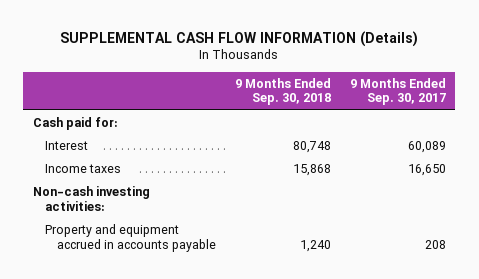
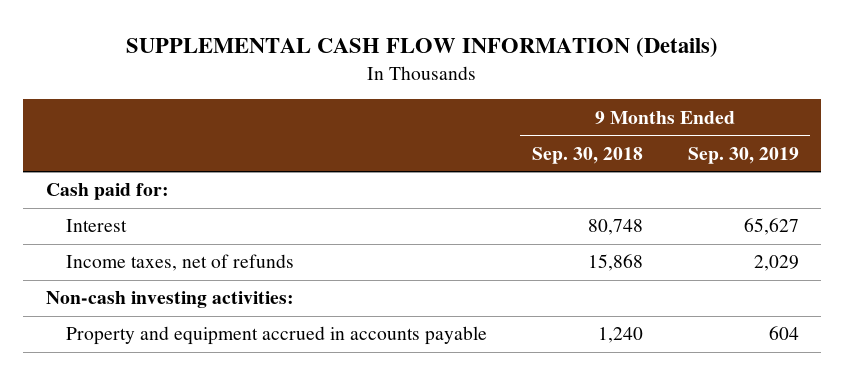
- | 9 Months Ended Sep. 30, 2018 | 9 Months Ended Sep. 30, 2017
+ | 9 Months Ended Sep. 30, 2018 | 9 Months Ended Sep. 30, 2019
- Income taxes | 15,868 | 16,650
+ Income taxes, net of refunds | 15,868 | 2,029

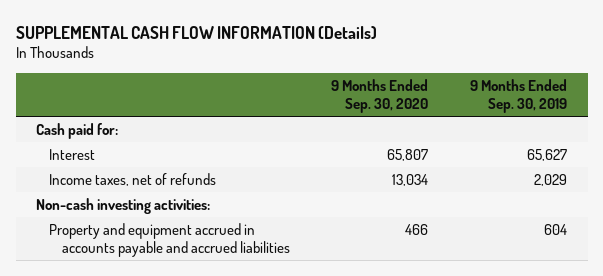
- | 9 Months Ended Sep. 30, 2018 | 9 Months Ended Sep. 30, 2019
+ | 9 Months Ended Sep. 30, 2020 | 9 Months Ended Sep. 30, 2019
- Property and equipment accrued in accounts payable | 1,240 | 604
+ Property and equipment accrued in accounts payable and accrued liabilities | 466 | 604

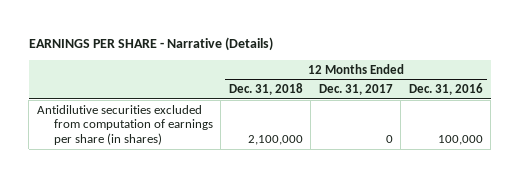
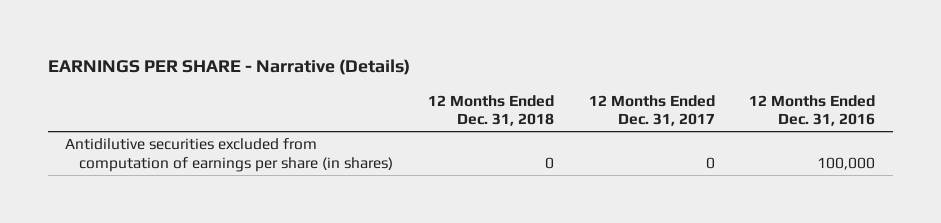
- Antidilutive securities excluded from computation of earnings per share (in shares) | 2,100,000 | 0 | 100,000
+ Antidilutive securities excluded from computation of earnings per share (in shares) | 0 | 0 | 100,000

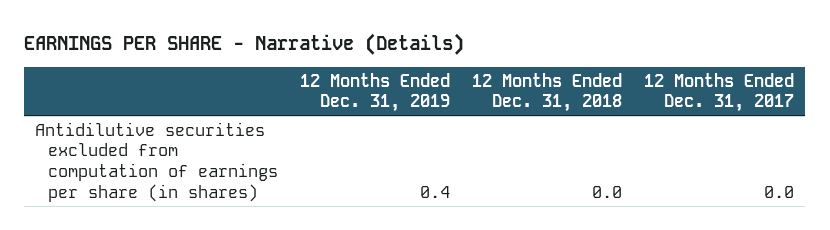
- | 12 Months Ended Dec. 31, 2018 | 12 Months Ended Dec. 31, 2017 | 12 Months Ended Dec. 31, 2016
+ | 12 Months Ended Dec. 31, 2019 | 12 Months Ended Dec. 31, 2018 | 12 Months Ended Dec. 31, 2017
- Antidilutive securities excluded from computation of earnings per share (in shares) | 0 | 0 | 100,000
+ Antidilutive securities excluded from computation of earnings per share (in shares) | 0.4 | 0.0 | 0.0

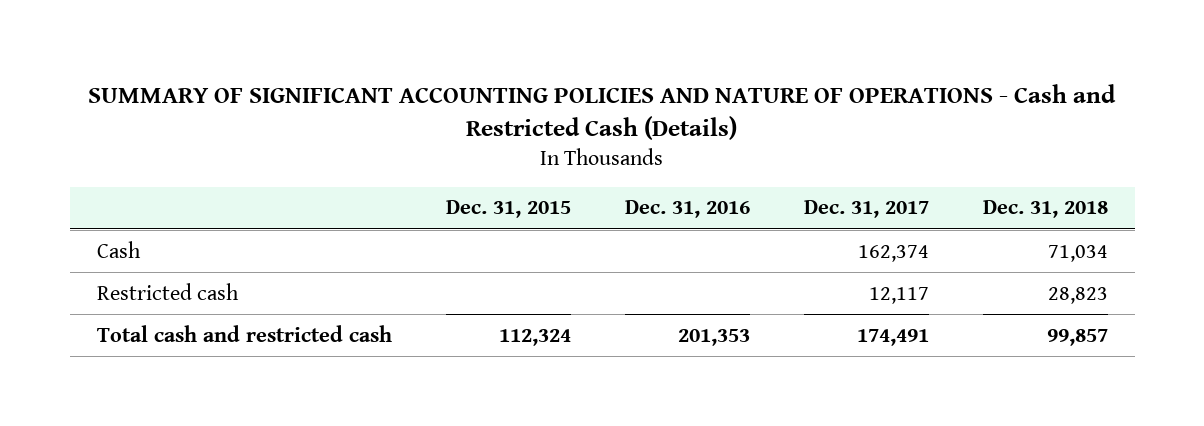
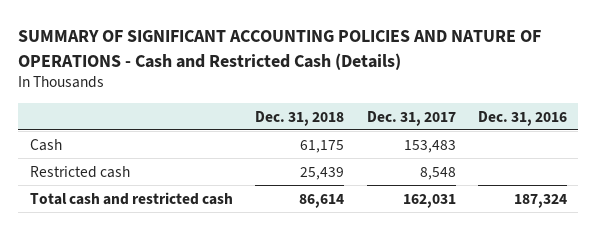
- | Dec. 31, 2015 | Dec. 31, 2016 | Dec. 31, 2017 | Dec. 31, 2018
+ | Dec. 31, 2018 | Dec. 31, 2017 | Dec. 31, 2016
- Cash | | | 162,374 | 71,034
- Restricted cash | | | 12,117 | 28,823
- Total cash and restricted cash | 112,324 | 201,353 | 174,491 | 99,857
+ Cash | 61,175 | 153,483 |
+ Restricted cash | 25,439 | 8,548 |
+ Total cash and restricted cash | 86,614 | 162,031 | 187,324

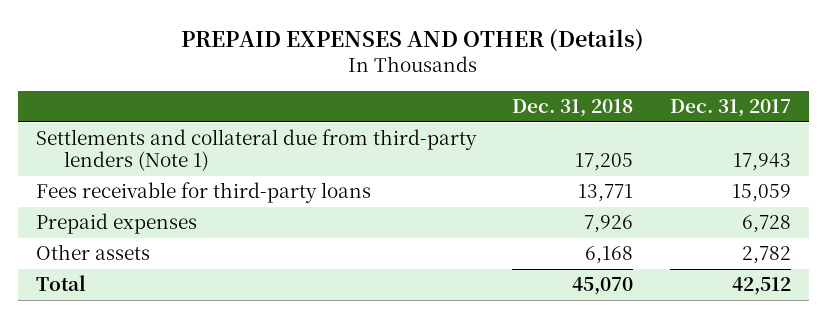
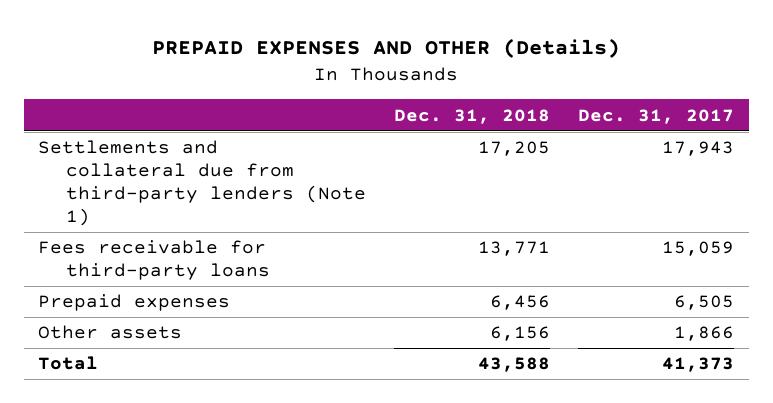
- Prepaid expenses | 7,926 | 6,728
- Other assets | 6,168 | 2,782
- Total | 45,070 | 42,512
+ Prepaid expenses | 6,456 | 6,505
+ Other assets | 6,156 | 1,866
+ Total | 43,588 | 41,373

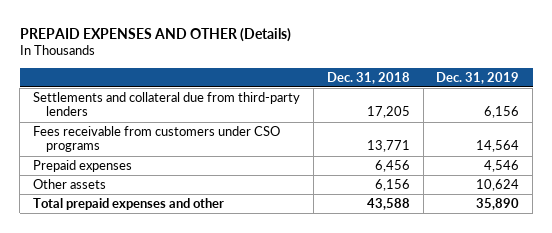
- | Dec. 31, 2018 | Dec. 31, 2017
+ | Dec. 31, 2018 | Dec. 31, 2019
- Settlements and collateral due from third-party lenders (Note 1) | 17,205 | 17,943
- Fees receivable for third-party loans | 13,771 | 15,059
+ Settlements and collateral due from third-party lenders | 17,205 | 6,156
+ Fees receivable from customers under CSO programs | 13,771 | 14,564
- Total | 43,588 | 41,373
+ Total prepaid expenses and other | 43,588 | 35,890

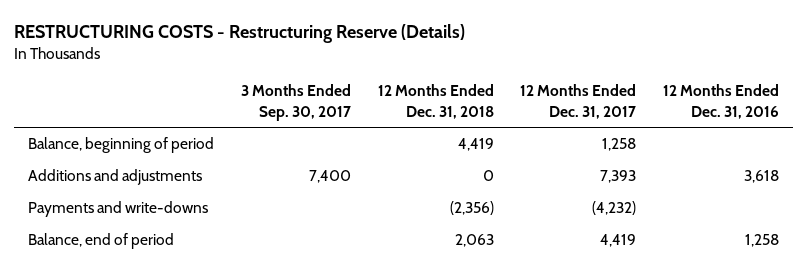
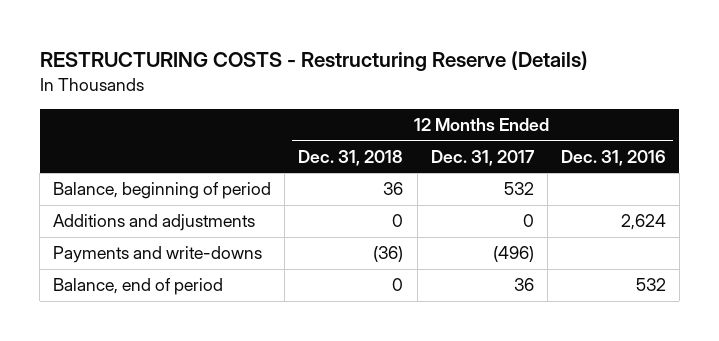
- | 3 Months Ended Sep. 30, 2017 | 12 Months Ended Dec. 31, 2018 | 12 Months Ended Dec. 31, 2017 | 12 Months Ended Dec. 31, 2016
+ | 12 Months Ended Dec. 31, 2018 | 12 Months Ended Dec. 31, 2017 | 12 Months Ended Dec. 31, 2016
- Balance, beginning of period | | 4,419 | 1,258 |
- Additions and adjustments | 7,400 | 0 | 7,393 | 3,618
- Payments and write-downs | | (2,356) | (4,232) |
- Balance, end of period | | 2,063 | 4,419 | 1,258
+ Balance, beginning of period | 36 | 532 |
+ Additions and adjustments | 0 | 0 | 2,624
+ Payments and write-downs | (36) | (496) |
+ Balance, end of period | 0 | 36 | 532

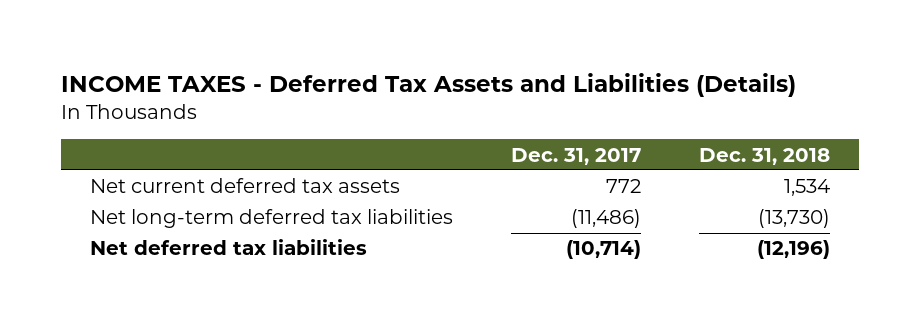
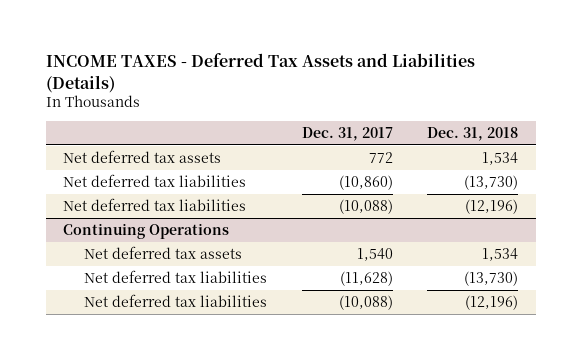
- Net current deferred tax assets | 772 | 1,534
- Net long-term deferred tax liabilities | (11,486) | (13,730)
- Net deferred tax liabilities | (10,714) | (12,196)
+ Net deferred tax assets | 772 | 1,534
+ Net deferred tax liabilities | (10,860) | (13,730)
+ Net deferred tax liabilities | (10,088) | (12,196)
+ Continuing Operations
+ Net deferred tax assets | 1,540 | 1,534
+ Net deferred tax liabilities | (11,628) | (13,730)
+ Net deferred tax liabilities | (10,088) | (12,196)

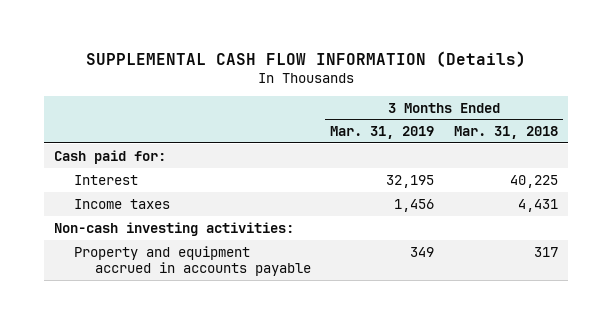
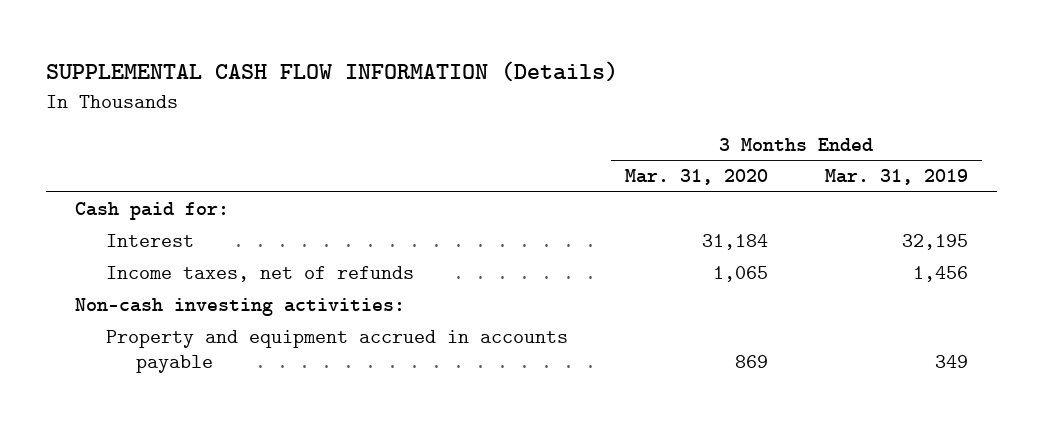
- | 3 Months Ended Mar. 31, 2019 | 3 Months Ended Mar. 31, 2018
+ | 3 Months Ended Mar. 31, 2020 | 3 Months Ended Mar. 31, 2019
- Income taxes | 1,456 | 4,431
+ Income taxes, net of refunds | 1,065 | 1,456

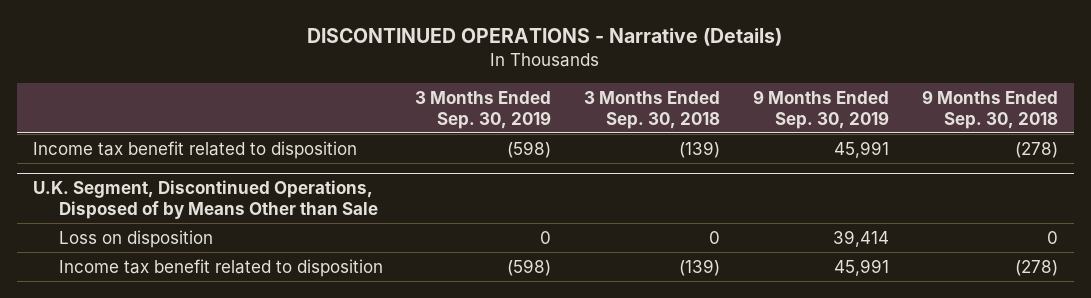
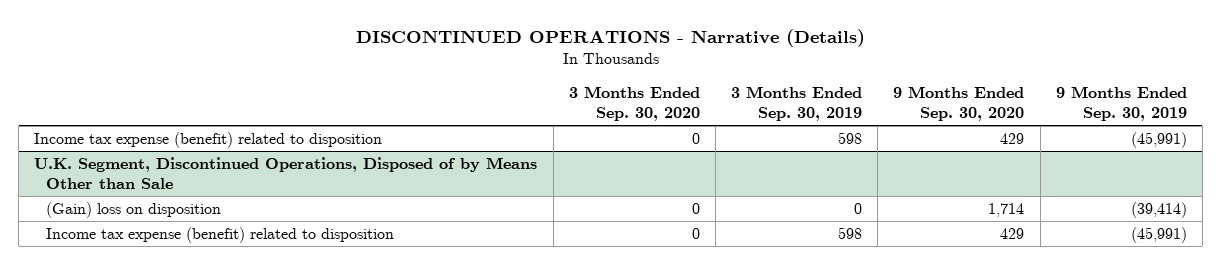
- | 3 Months Ended Sep. 30, 2019 | 3 Months Ended Sep. 30, 2018 | 9 Months Ended Sep. 30, 2019 | 9 Months Ended Sep. 30, 2018
+ | 3 Months Ended Sep. 30, 2020 | 3 Months Ended Sep. 30, 2019 | 9 Months Ended Sep. 30, 2020 | 9 Months Ended Sep. 30, 2019
- Income tax benefit related to disposition | (598) | (139) | 45,991 | (278)
+ Income tax expense (benefit) related to disposition | 0 | 598 | 429 | (45,991)
@ U.K. Segment, Discontinued Operations, Disposed of by Means Other than Sale
- Loss on disposition | 0 | 0 | 39,414 | 0
- Income tax benefit related to disposition | (598) | (139) | 45,991 | (278)
+ (Gain) loss on disposition | 0 | 0 | 1,714 | (39,414)
+ Income tax expense (benefit) related to disposition | 0 | 598 | 429 | (45,991)

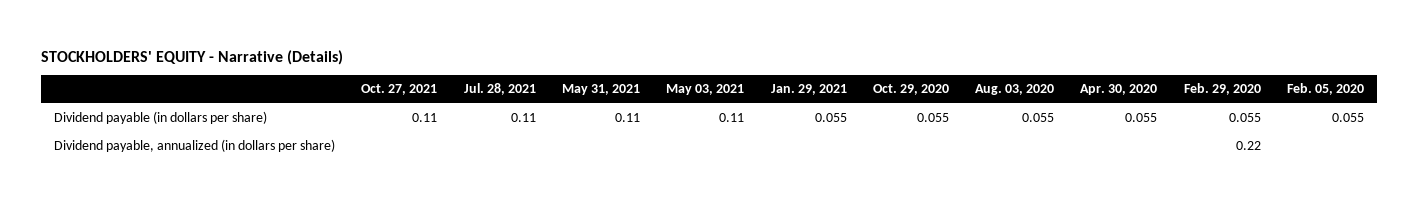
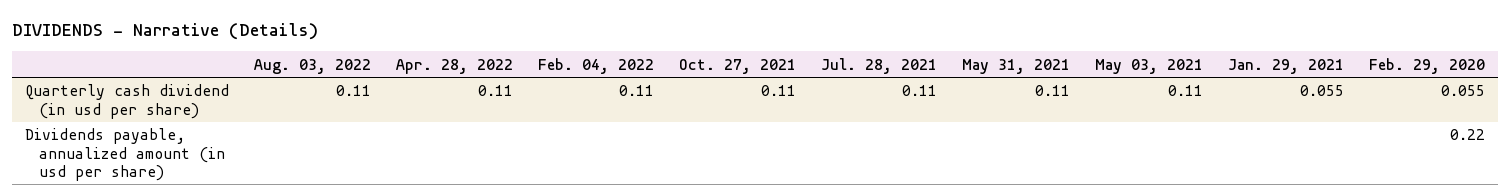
- STOCKHOLDERS' EQUITY - Narrative (Details)
+ DIVIDENDS - Narrative (Details)
- | Oct. 27, 2021 | Jul. 28, 2021 | May 31, 2021 | May 03, 2021 | Jan. 29, 2021 | Oct. 29, 2020 | Aug. 03, 2020 | Apr. 30, 2020 | Feb. 29, 2020 | Feb. 05, 2020
+ | Aug. 03, 2022 | Apr. 28, 2022 | Feb. 04, 2022 | Oct. 27, 2021 | Jul. 28, 2021 | May 31, 2021 | May 03, 2021 | Jan. 29, 2021 | Feb. 29, 2020
- Dividend payable (in dollars per share) | 0.11 | 0.11 | 0.11 | 0.11 | 0.055 | 0.055 | 0.055 | 0.055 | 0.055 | 0.055
- Dividend payable, annualized (in dollars per share) | | | | | | | | | 0.22 |
+ Quarterly cash dividend (in usd per share) | 0.11 | 0.11 | 0.11 | 0.11 | 0.11 | 0.11 | 0.11 | 0.055 | 0.055
+ Dividends payable, annualized amount (in usd per share) | | | | | | | | | 0.22

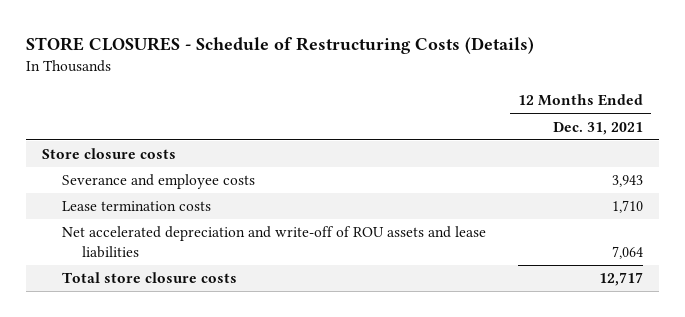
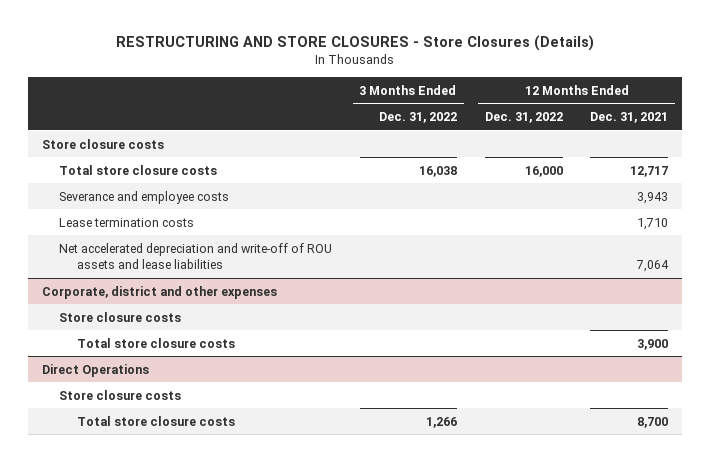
- STORE CLOSURES - Schedule of Restructuring Costs (Details)
+ RESTRUCTURING AND STORE CLOSURES - Store Closures (Details)
- | 12 Months Ended Dec. 31, 2021
+ | 3 Months Ended Dec. 31, 2022 | 12 Months Ended Dec. 31, 2022 | 12 Months Ended Dec. 31, 2021
moved up: Total store closure costs | 16,038 | 16,000 | 12,717
+ Corporate, district and other expenses
+ Store closure costs
+ Total store closure costs | | | 3,900
+ Direct Operations
+ Store closure costs
+ Total store closure costs | 1,266 | | 8,700

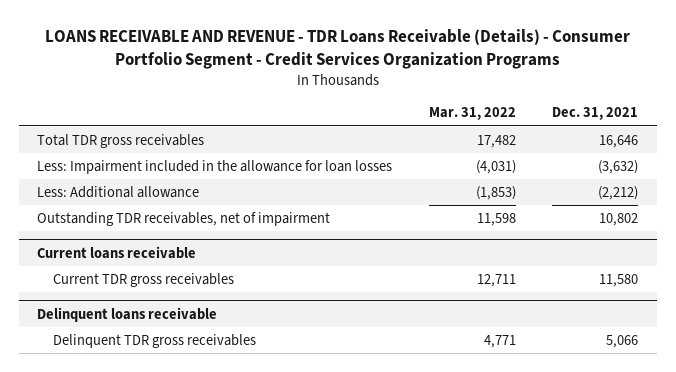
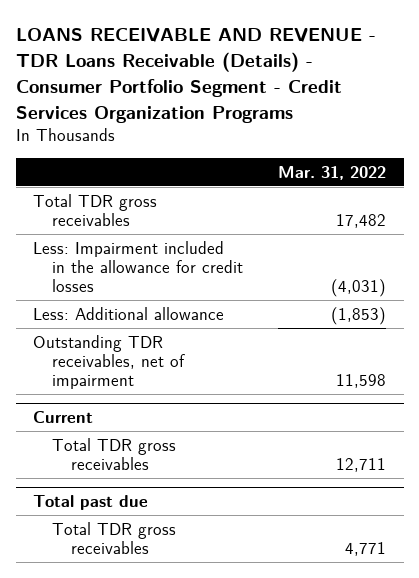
- | Mar. 31, 2022 | Dec. 31, 2021
+ | Mar. 31, 2022
- Less: Impairment included in the allowance for loan losses | (4,031) | (3,632)
+ Less: Impairment included in the allowance for credit losses | (4,031)
- Current loans receivable
- Current TDR gross receivables | 12,711 | 11,580
- Delinquent loans receivable
- Delinquent TDR gross receivables | 4,771 | 5,066
+ Current
+ Total TDR gross receivables | 12,711
+ Total past due
+ Total TDR gross receivables | 4,771

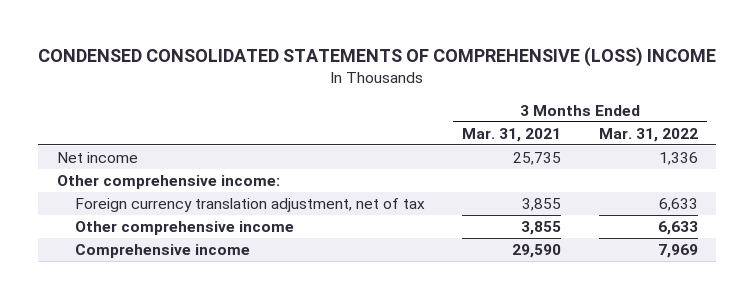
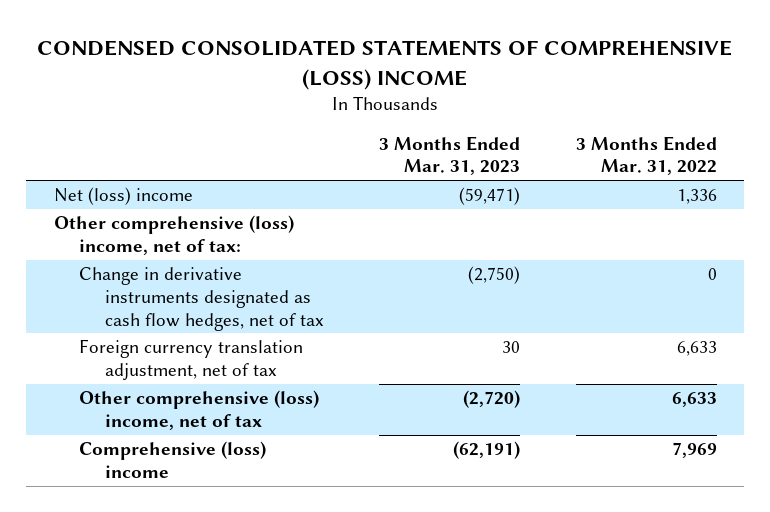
- | 3 Months Ended Mar. 31, 2021 | 3 Months Ended Mar. 31, 2022
+ | 3 Months Ended Mar. 31, 2023 | 3 Months Ended Mar. 31, 2022
- Net income | 25,735 | 1,336
- Other comprehensive income:
+ Net (loss) income | (59,471) | 1,336
+ Other comprehensive (loss) income, net of tax:
+ Change in derivative instruments designated as cash flow hedges, net of tax | (2,750) | 0
- Other comprehensive income | 3,855 | 6,633
- Comprehensive income | 29,590 | 7,969
+ Other comprehensive (loss) income, net of tax | (2,720) | 6,633
+ Comprehensive (loss) income | (62,191) | 7,969

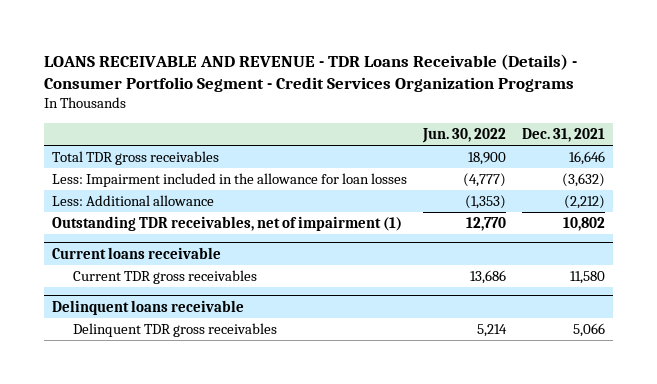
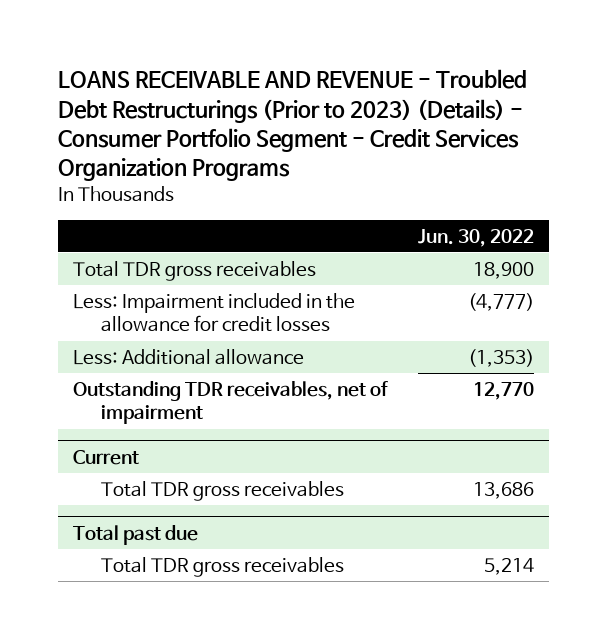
- LOANS RECEIVABLE AND REVENUE - TDR Loans Receivable (Details) - Consumer Portfolio Segment - Credit Services Organization Programs
+ LOANS RECEIVABLE AND REVENUE - Troubled Debt Restructurings (Prior to 2023) (Details) - Consumer Portfolio Segment - Credit Services Organization Programs
- | Jun. 30, 2022 | Dec. 31, 2021
+ | Jun. 30, 2022
- Less: Impairment included in the allowance for loan losses | (4,777) | (3,632)
+ Less: Impairment included in the allowance for credit losses | (4,777)
- Outstanding TDR receivables, net of impairment (1) | 12,770 | 10,802
- Current loans receivable
- Current TDR gross receivables | 13,686 | 11,580
- Delinquent loans receivable
- Delinquent TDR gross receivables | 5,214 | 5,066
+ Outstanding TDR receivables, net of impairment | 12,770
+ Current
+ Total TDR gross receivables | 13,686
+ Total past due
+ Total TDR gross receivables | 5,214

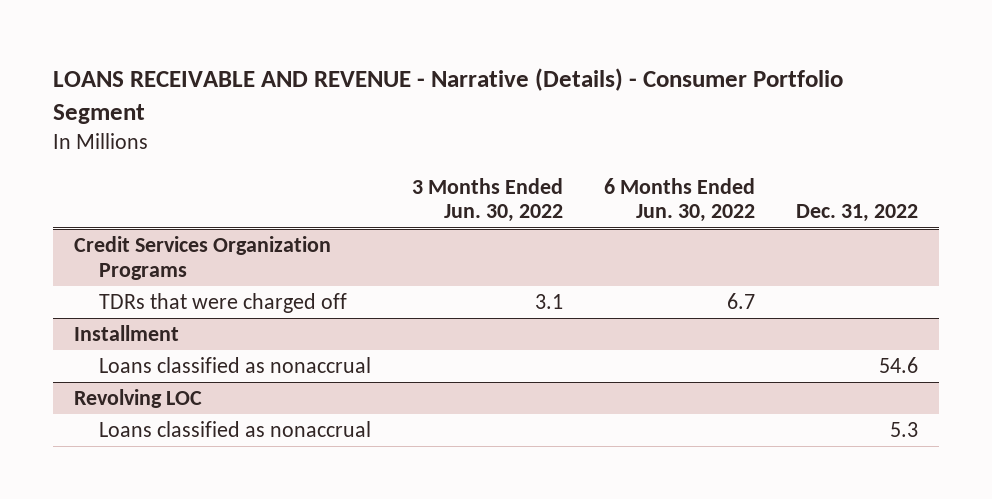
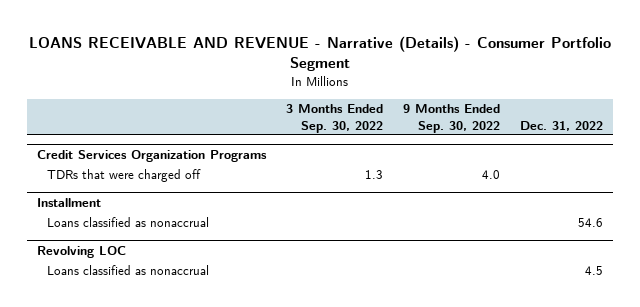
- | 3 Months Ended Jun. 30, 2022 | 6 Months Ended Jun. 30, 2022 | Dec. 31, 2022
+ | 3 Months Ended Sep. 30, 2022 | 9 Months Ended Sep. 30, 2022 | Dec. 31, 2022
@ Revolving LOC
- Loans classified as nonaccrual | | | 5.3
+ Loans classified as nonaccrual | | | 4.5

